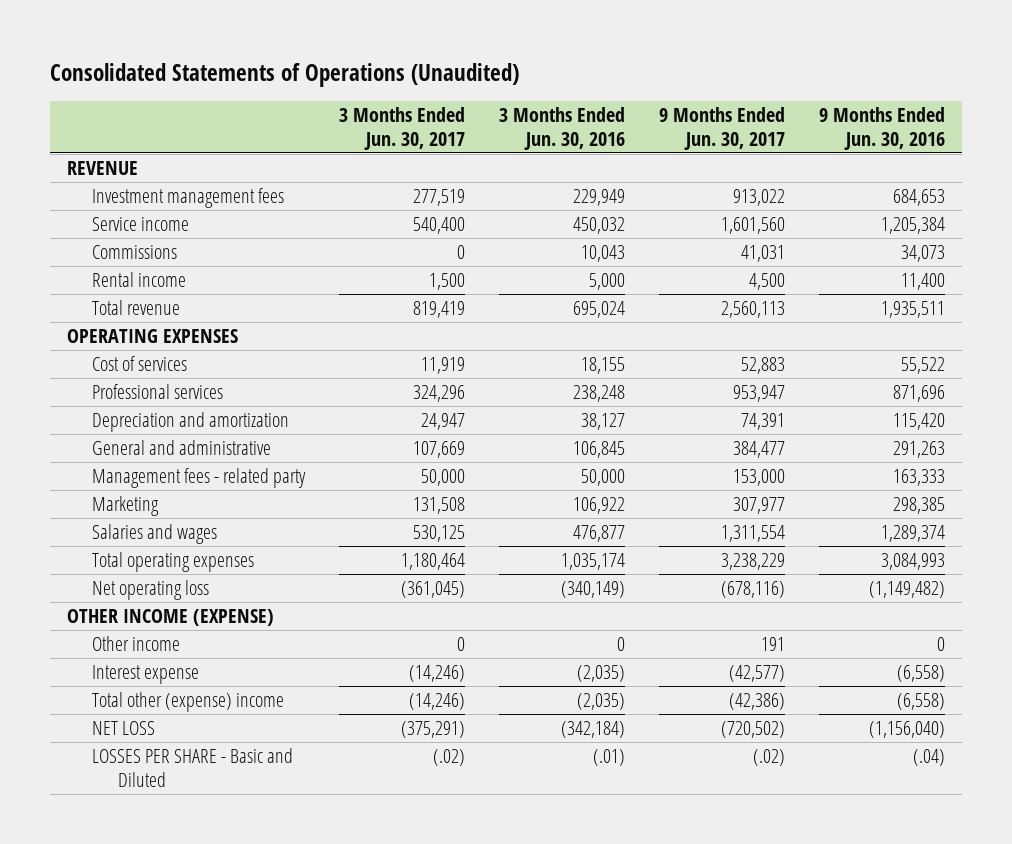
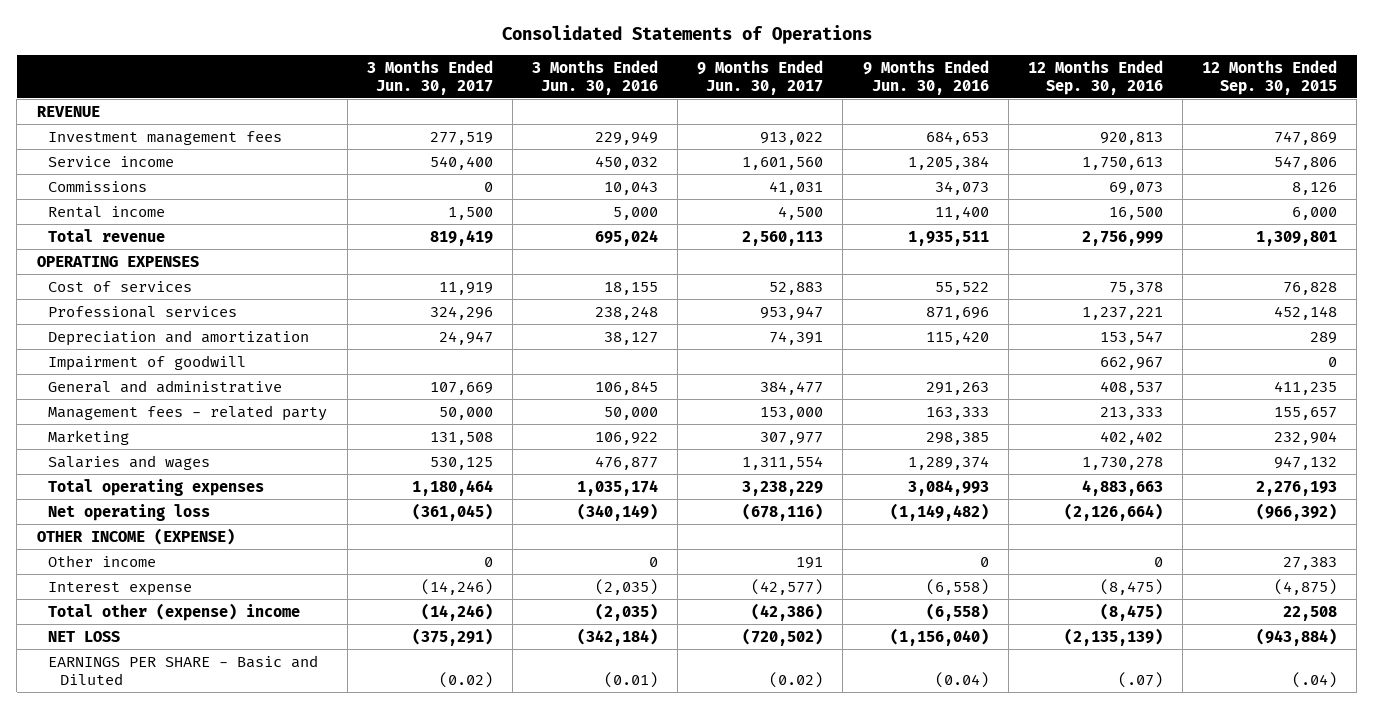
- Consolidated Statements of Operations (Unaudited)
+ Consolidated Statements of Operations
- | 3 Months Ended Jun. 30, 2017 | 3 Months Ended Jun. 30, 2016 | 9 Months Ended Jun. 30, 2017 | 9 Months Ended Jun. 30, 2016
+ | 3 Months Ended Jun. 30, 2017 | 3 Months Ended Jun. 30, 2016 | 9 Months Ended Jun. 30, 2017 | 9 Months Ended Jun. 30, 2016 | 12 Months Ended Sep. 30, 2016 | 12 Months Ended Sep. 30, 2015
+ Impairment of goodwill | | | | | 662,967 | 0
- LOSSES PER SHARE - Basic and Diluted | (.02) | (.01) | (.02) | (.04)
+ EARNINGS PER SHARE - Basic and Diluted | (0.02) | (0.01) | (0.02) | (0.04) | (.07) | (.04)

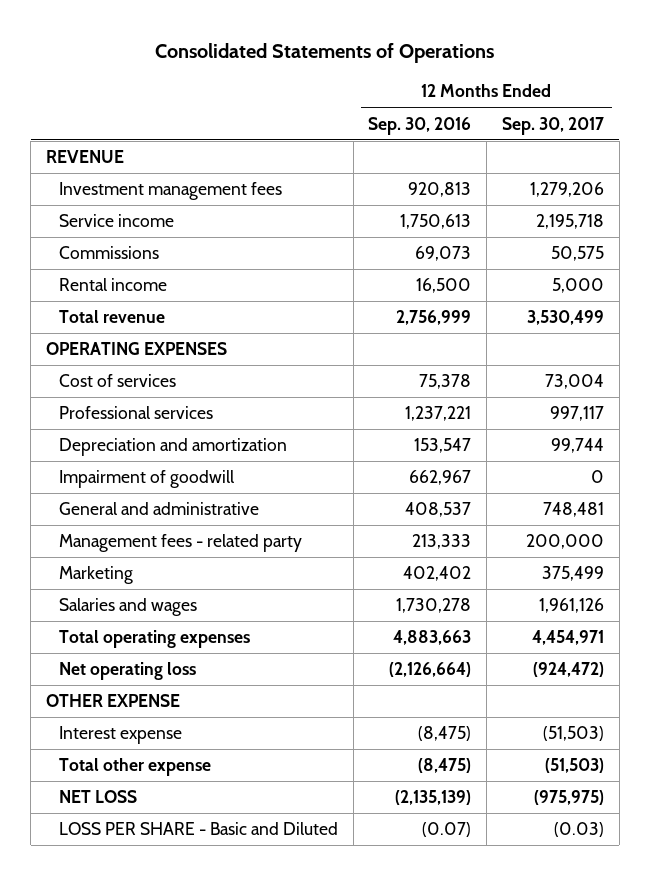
- | 3 Months Ended Jun. 30, 2017 | 3 Months Ended Jun. 30, 2016 | 9 Months Ended Jun. 30, 2017 | 9 Months Ended Jun. 30, 2016 | 12 Months Ended Sep. 30, 2016 | 12 Months Ended Sep. 30, 2015
+ | 12 Months Ended Sep. 30, 2016 | 12 Months Ended Sep. 30, 2017
- OTHER INCOME (EXPENSE)
- Other income | 0 | 0 | 191 | 0 | 0 | 27,383
+ OTHER EXPENSE
- Total other (expense) income | (14,246) | (2,035) | (42,386) | (6,558) | (8,475) | 22,508
+ Total other expense | (8,475) | (51,503)
- EARNINGS PER SHARE - Basic and Diluted | (0.02) | (0.01) | (0.02) | (0.04) | (.07) | (.04)
+ LOSS PER SHARE - Basic and Diluted | (0.07) | (0.03)

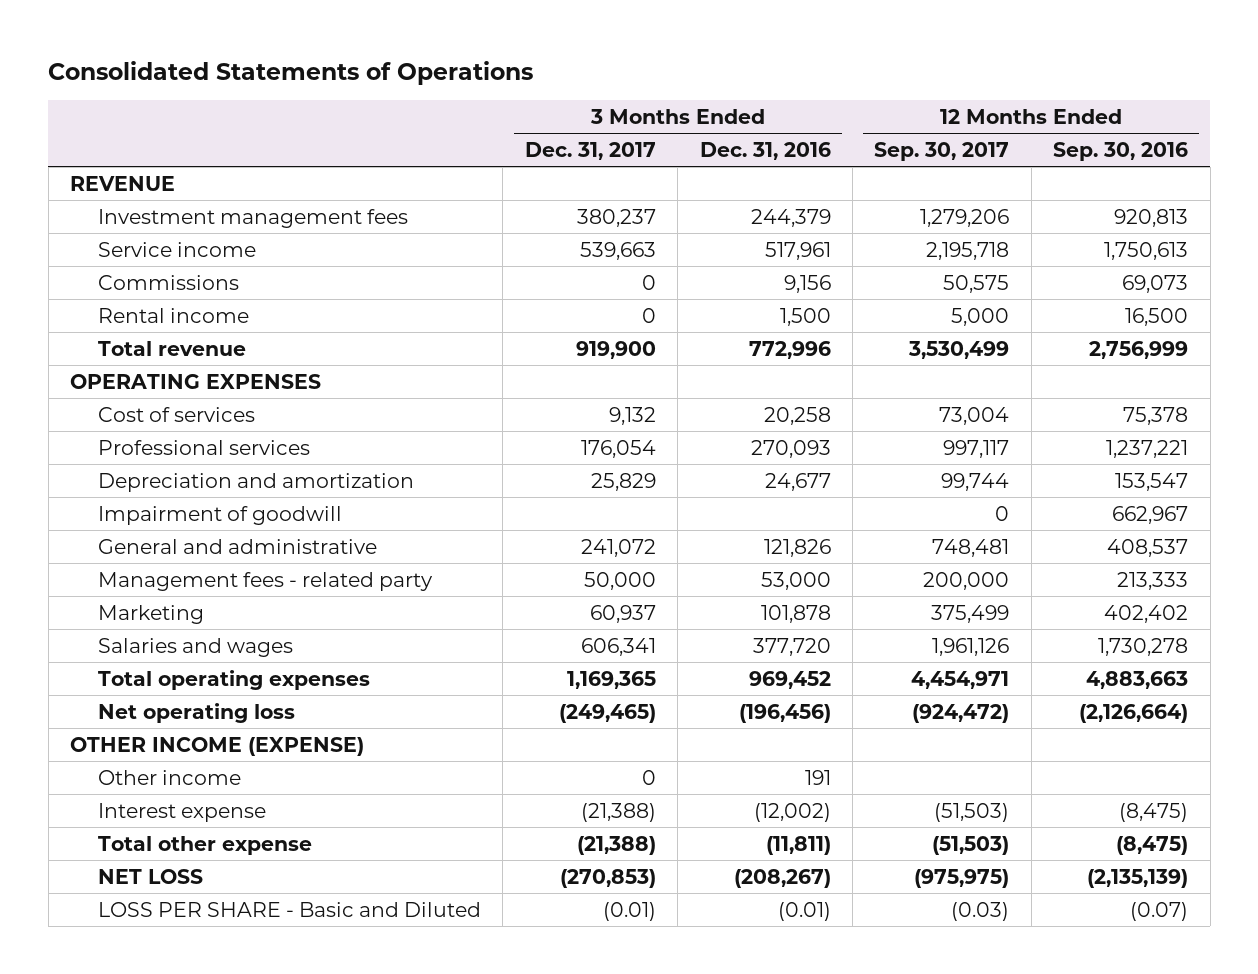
- | 12 Months Ended Sep. 30, 2016 | 12 Months Ended Sep. 30, 2017
+ | 3 Months Ended Dec. 31, 2017 | 3 Months Ended Dec. 31, 2016 | 12 Months Ended Sep. 30, 2017 | 12 Months Ended Sep. 30, 2016
- OTHER EXPENSE
+ OTHER INCOME (EXPENSE)
+ Other income | 0 | 191 | |

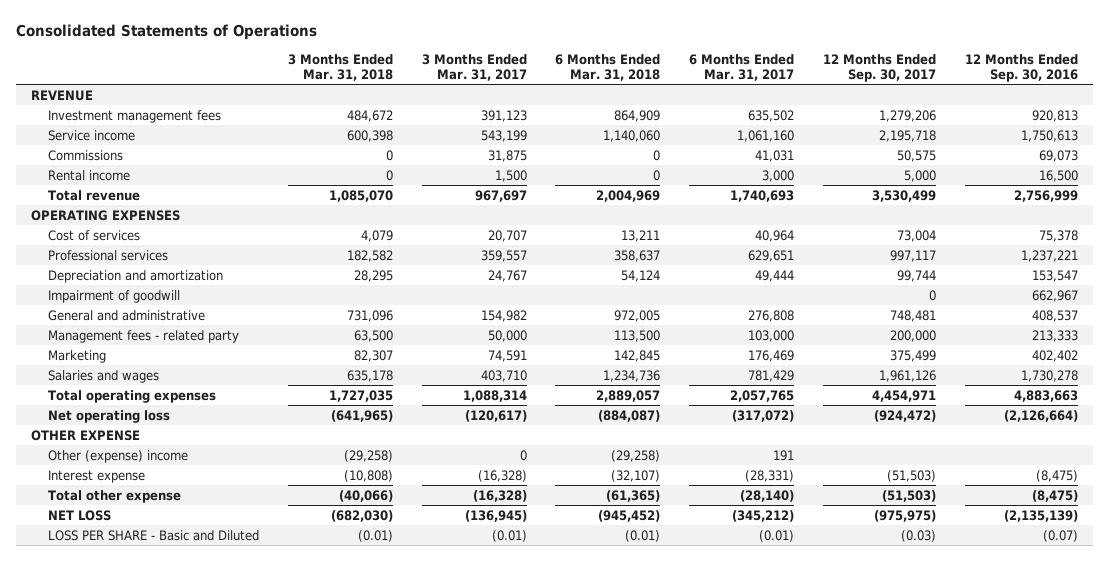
- | 3 Months Ended Dec. 31, 2017 | 3 Months Ended Dec. 31, 2016 | 12 Months Ended Sep. 30, 2017 | 12 Months Ended Sep. 30, 2016
+ | 3 Months Ended Mar. 31, 2018 | 3 Months Ended Mar. 31, 2017 | 6 Months Ended Mar. 31, 2018 | 6 Months Ended Mar. 31, 2017 | 12 Months Ended Sep. 30, 2017 | 12 Months Ended Sep. 30, 2016
- OTHER INCOME (EXPENSE)
- Other income | 0 | 191 | |
+ OTHER EXPENSE
+ Other (expense) income | (29,258) | 0 | (29,258) | 191 | |

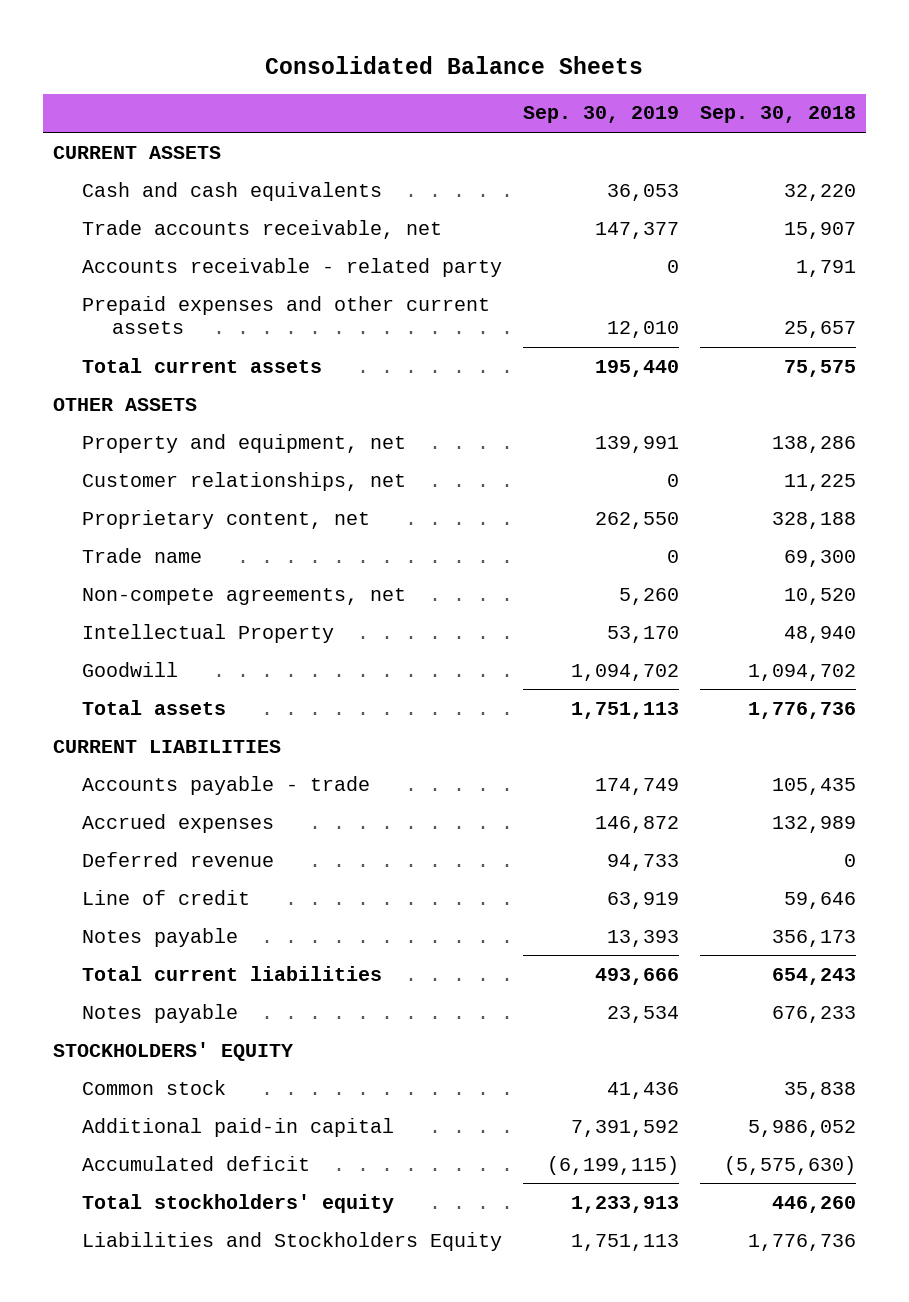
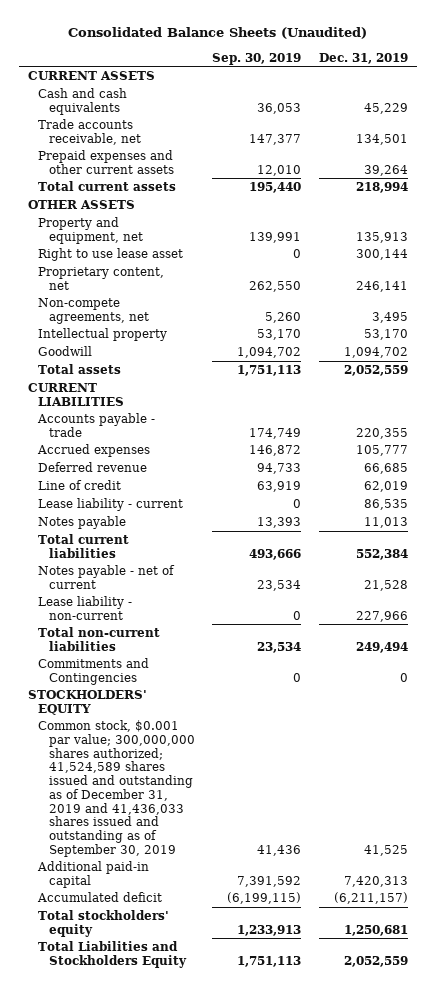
- Consolidated Balance Sheets
+ Consolidated Balance Sheets (Unaudited)
- | Sep. 30, 2019 | Sep. 30, 2018
+ | Sep. 30, 2019 | Dec. 31, 2019
- Accounts receivable - related party | 0 | 1,791
- Customer relationships, net | 0 | 11,225
+ Right to use lease asset | 0 | 300,144
- Trade name | 0 | 69,300
- Intellectual Property | 53,170 | 48,940
+ Intellectual property | 53,170 | 53,170
+ Lease liability - current | 0 | 86,535
- Notes payable | 23,534 | 676,233
+ Notes payable - net of current | 23,534 | 21,528
+ Lease liability - non-current | 0 | 227,966
+ Total non-current liabilities | 23,534 | 249,494
+ Commitments and Contingencies | 0 | 0
- Common stock | 41,436 | 35,838
+ Common stock, $0.001 par value; 300,000,000 shares authorized; 41,524,589 shares issued and outstanding as of December 31, 2019 and 41,436,033 shares issued and outstanding as of September 30, 2019 | 41,436 | 41,525
- Liabilities and Stockholders Equity | 1,751,113 | 1,776,736
+ Total Liabilities and Stockholders Equity | 1,751,113 | 2,052,559

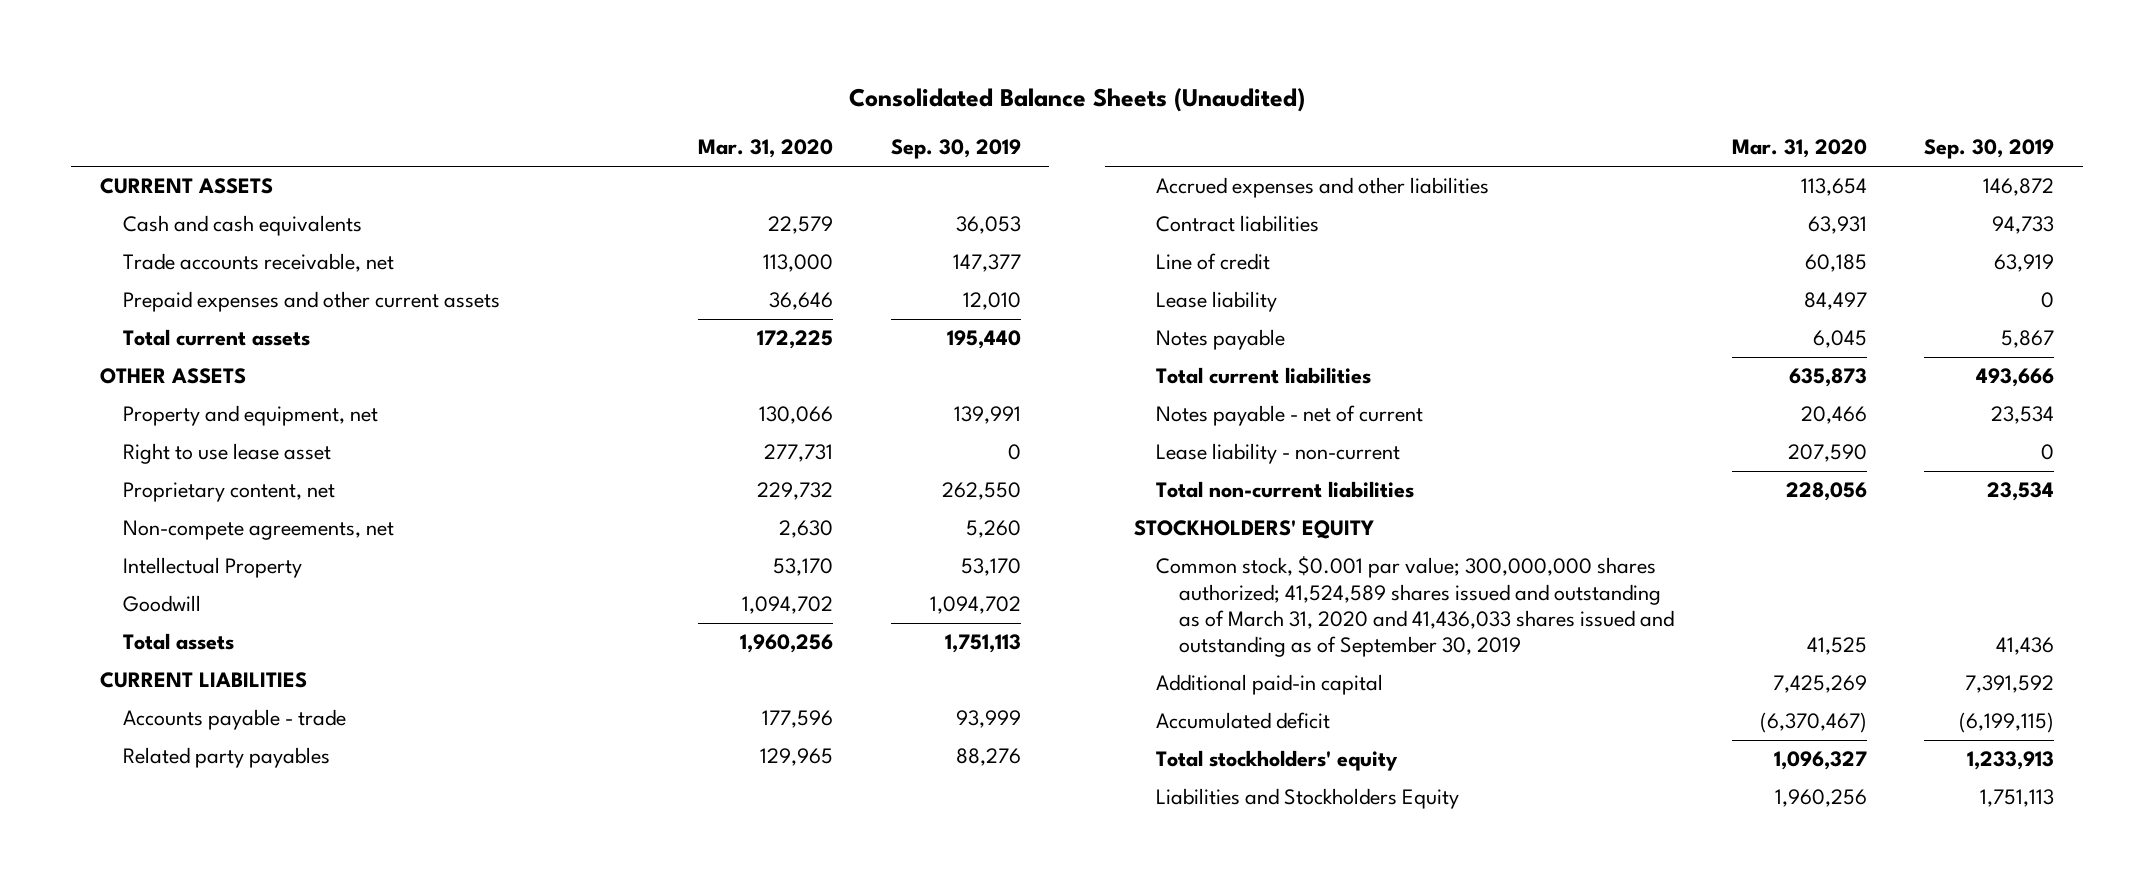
- | Sep. 30, 2019 | Dec. 31, 2019
+ | Mar. 31, 2020 | Sep. 30, 2019
- Intellectual property | 53,170 | 53,170
+ Intellectual Property | 53,170 | 53,170
- Accounts payable - trade | 174,749 | 220,355
- Accrued expenses | 146,872 | 105,777
- Deferred revenue | 94,733 | 66,685
+ Accounts payable - trade | 177,596 | 93,999
+ Related party payables | 129,965 | 88,276
+ Accrued expenses and other liabilities | 113,654 | 146,872
+ Contract liabilities | 63,931 | 94,733
- Lease liability - current | 0 | 86,535
- Notes payable | 13,393 | 11,013
+ Lease liability | 84,497 | 0
+ Notes payable | 6,045 | 5,867
- Commitments and Contingencies | 0 | 0
- Common stock, $0.001 par value; 300,000,000 shares authorized; 41,524,589 shares issued and outstanding as of December 31, 2019 and 41,436,033 shares issued and outstanding as of September 30, 2019 | 41,436 | 41,525
+ Common stock, $0.001 par value; 300,000,000 shares authorized; 41,524,589 shares issued and outstanding as of March 31, 2020 and 41,436,033 shares issued and outstanding as of September 30, 2019 | 41,525 | 41,436
- Total Liabilities and Stockholders Equity | 1,751,113 | 2,052,559
+ Liabilities and Stockholders Equity | 1,960,256 | 1,751,113

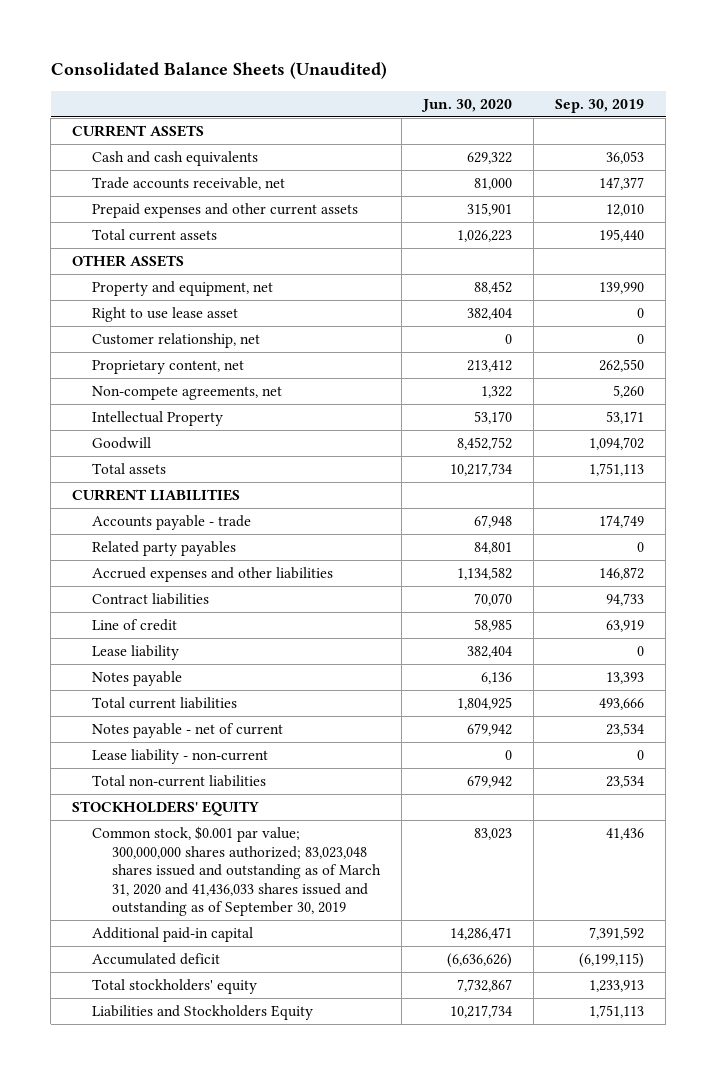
- | Mar. 31, 2020 | Sep. 30, 2019
+ | Jun. 30, 2020 | Sep. 30, 2019
- Property and equipment, net | 130,066 | 139,991
+ Property and equipment, net | 88,452 | 139,990
+ Customer relationship, net | 0 | 0
- Intellectual Property | 53,170 | 53,170
+ Intellectual Property | 53,170 | 53,171
- Accounts payable - trade | 177,596 | 93,999
- Related party payables | 129,965 | 88,276
+ Accounts payable - trade | 67,948 | 174,749
+ Related party payables | 84,801 | 0
- Notes payable | 6,045 | 5,867
+ Notes payable | 6,136 | 13,393
- Common stock, $0.001 par value; 300,000,000 shares authorized; 41,524,589 shares issued and outstanding as of March 31, 2020 and 41,436,033 shares issued and outstanding as of September 30, 2019 | 41,525 | 41,436
+ Common stock, $0.001 par value; 300,000,000 shares authorized; 83,023,048 shares issued and outstanding as of March 31, 2020 and 41,436,033 shares issued and outstanding as of September 30, 2019 | 83,023 | 41,436

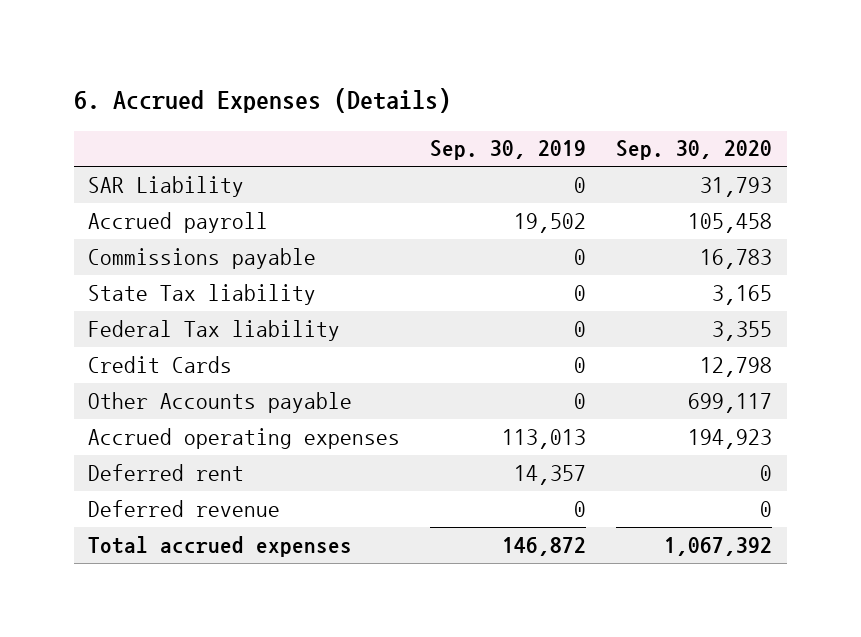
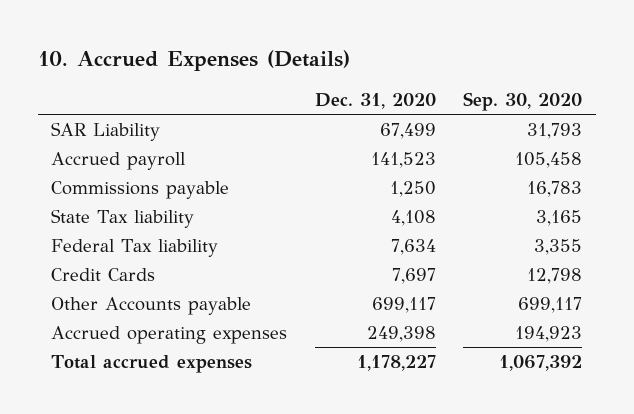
- 6. Accrued Expenses (Details)
+ 10. Accrued Expenses (Details)
- | Sep. 30, 2019 | Sep. 30, 2020
+ | Dec. 31, 2020 | Sep. 30, 2020
- Deferred rent | 14,357 | 0
- Deferred revenue | 0 | 0

